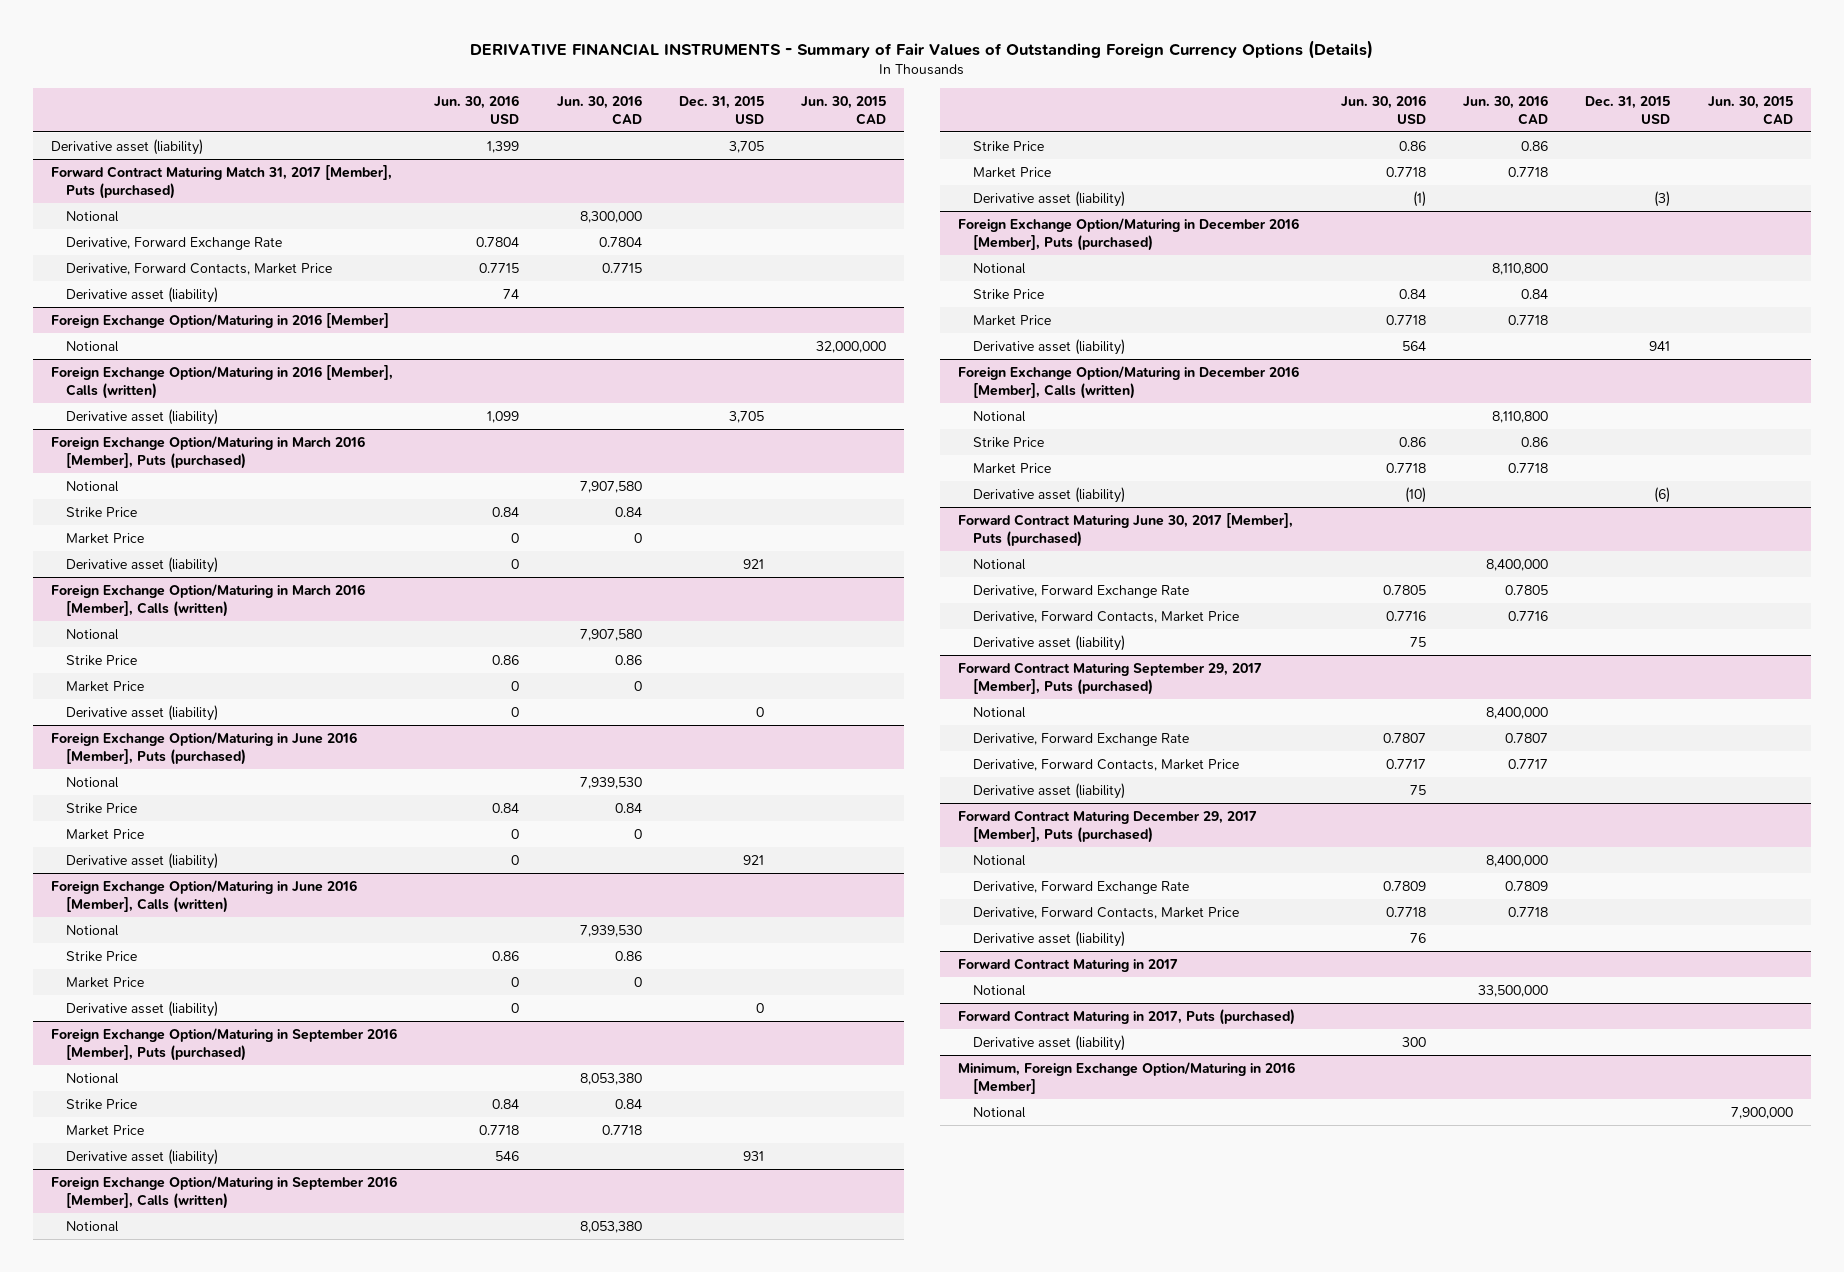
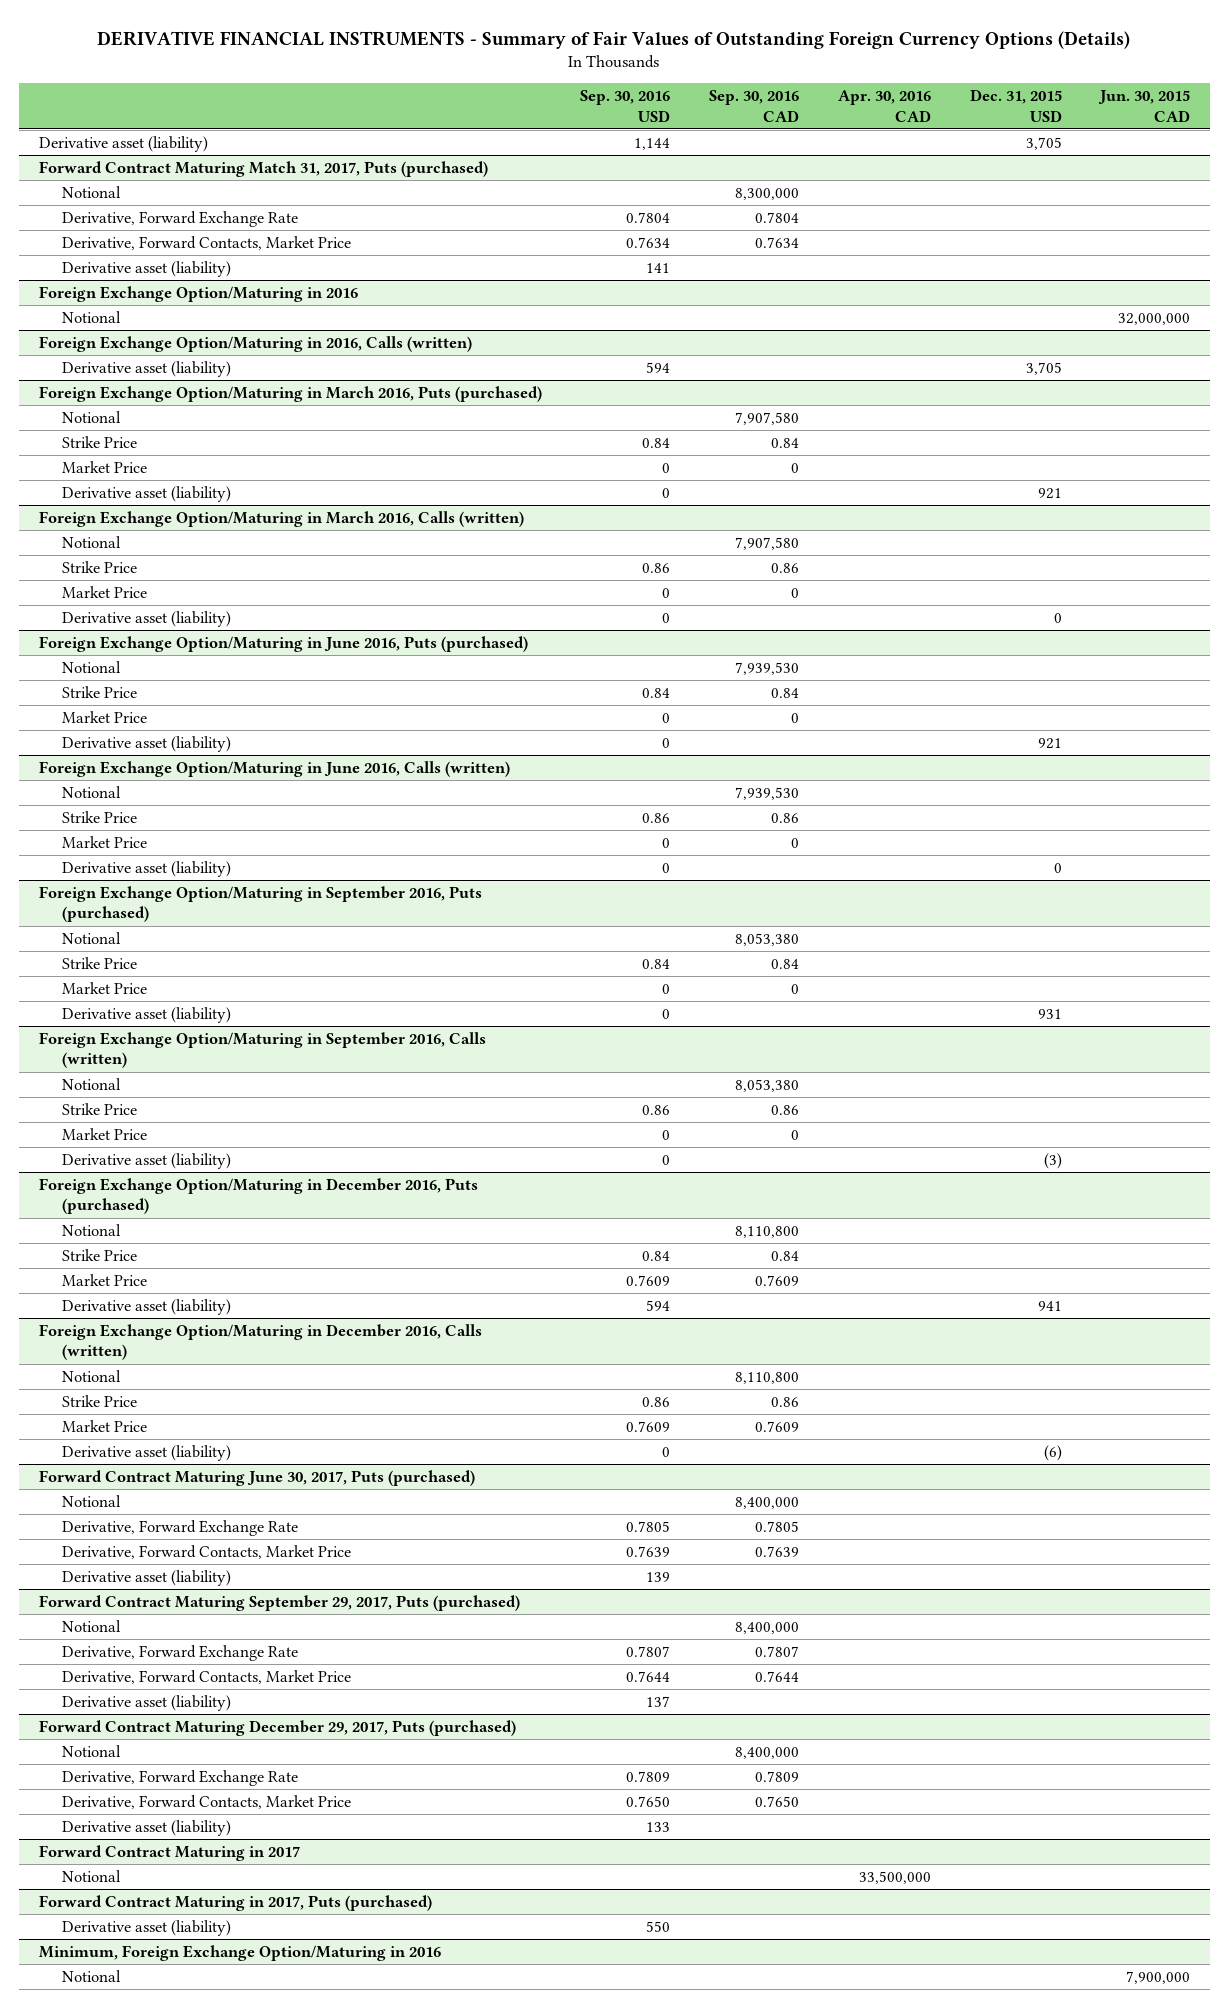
- | Jun. 30, 2016 USD | Jun. 30, 2016 CAD | Dec. 31, 2015 USD | Jun. 30, 2015 CAD
+ | Sep. 30, 2016 USD | Sep. 30, 2016 CAD | Apr. 30, 2016 CAD | Dec. 31, 2015 USD | Jun. 30, 2015 CAD
- Forward Contract Maturing Match 31, 2017 [Member], Puts (purchased)
+ Forward Contract Maturing Match 31, 2017, Puts (purchased)
- Foreign Exchange Option/Maturing in 2016 [Member]
+ Foreign Exchange Option/Maturing in 2016
- Foreign Exchange Option/Maturing in 2016 [Member], Calls (written)
+ Foreign Exchange Option/Maturing in 2016, Calls (written)
- Foreign Exchange Option/Maturing in March 2016 [Member], Puts (purchased)
+ Foreign Exchange Option/Maturing in March 2016, Puts (purchased)
- Foreign Exchange Option/Maturing in March 2016 [Member], Calls (written)
+ Foreign Exchange Option/Maturing in March 2016, Calls (written)
- Foreign Exchange Option/Maturing in June 2016 [Member], Puts (purchased)
+ Foreign Exchange Option/Maturing in June 2016, Puts (purchased)
- Foreign Exchange Option/Maturing in June 2016 [Member], Calls (written)
+ Foreign Exchange Option/Maturing in June 2016, Calls (written)
- Foreign Exchange Option/Maturing in September 2016 [Member], Puts (purchased)
+ Foreign Exchange Option/Maturing in September 2016, Puts (purchased)
- Foreign Exchange Option/Maturing in September 2016 [Member], Calls (written)
+ Foreign Exchange Option/Maturing in September 2016, Calls (written)
- Foreign Exchange Option/Maturing in December 2016 [Member], Puts (purchased)
+ Foreign Exchange Option/Maturing in December 2016, Puts (purchased)
- Foreign Exchange Option/Maturing in December 2016 [Member], Calls (written)
+ Foreign Exchange Option/Maturing in December 2016, Calls (written)
- Forward Contract Maturing June 30, 2017 [Member], Puts (purchased)
+ Forward Contract Maturing June 30, 2017, Puts (purchased)
- Forward Contract Maturing September 29, 2017 [Member], Puts (purchased)
+ Forward Contract Maturing September 29, 2017, Puts (purchased)
- Forward Contract Maturing December 29, 2017 [Member], Puts (purchased)
+ Forward Contract Maturing December 29, 2017, Puts (purchased)
- Minimum, Foreign Exchange Option/Maturing in 2016 [Member]
+ Minimum, Foreign Exchange Option/Maturing in 2016

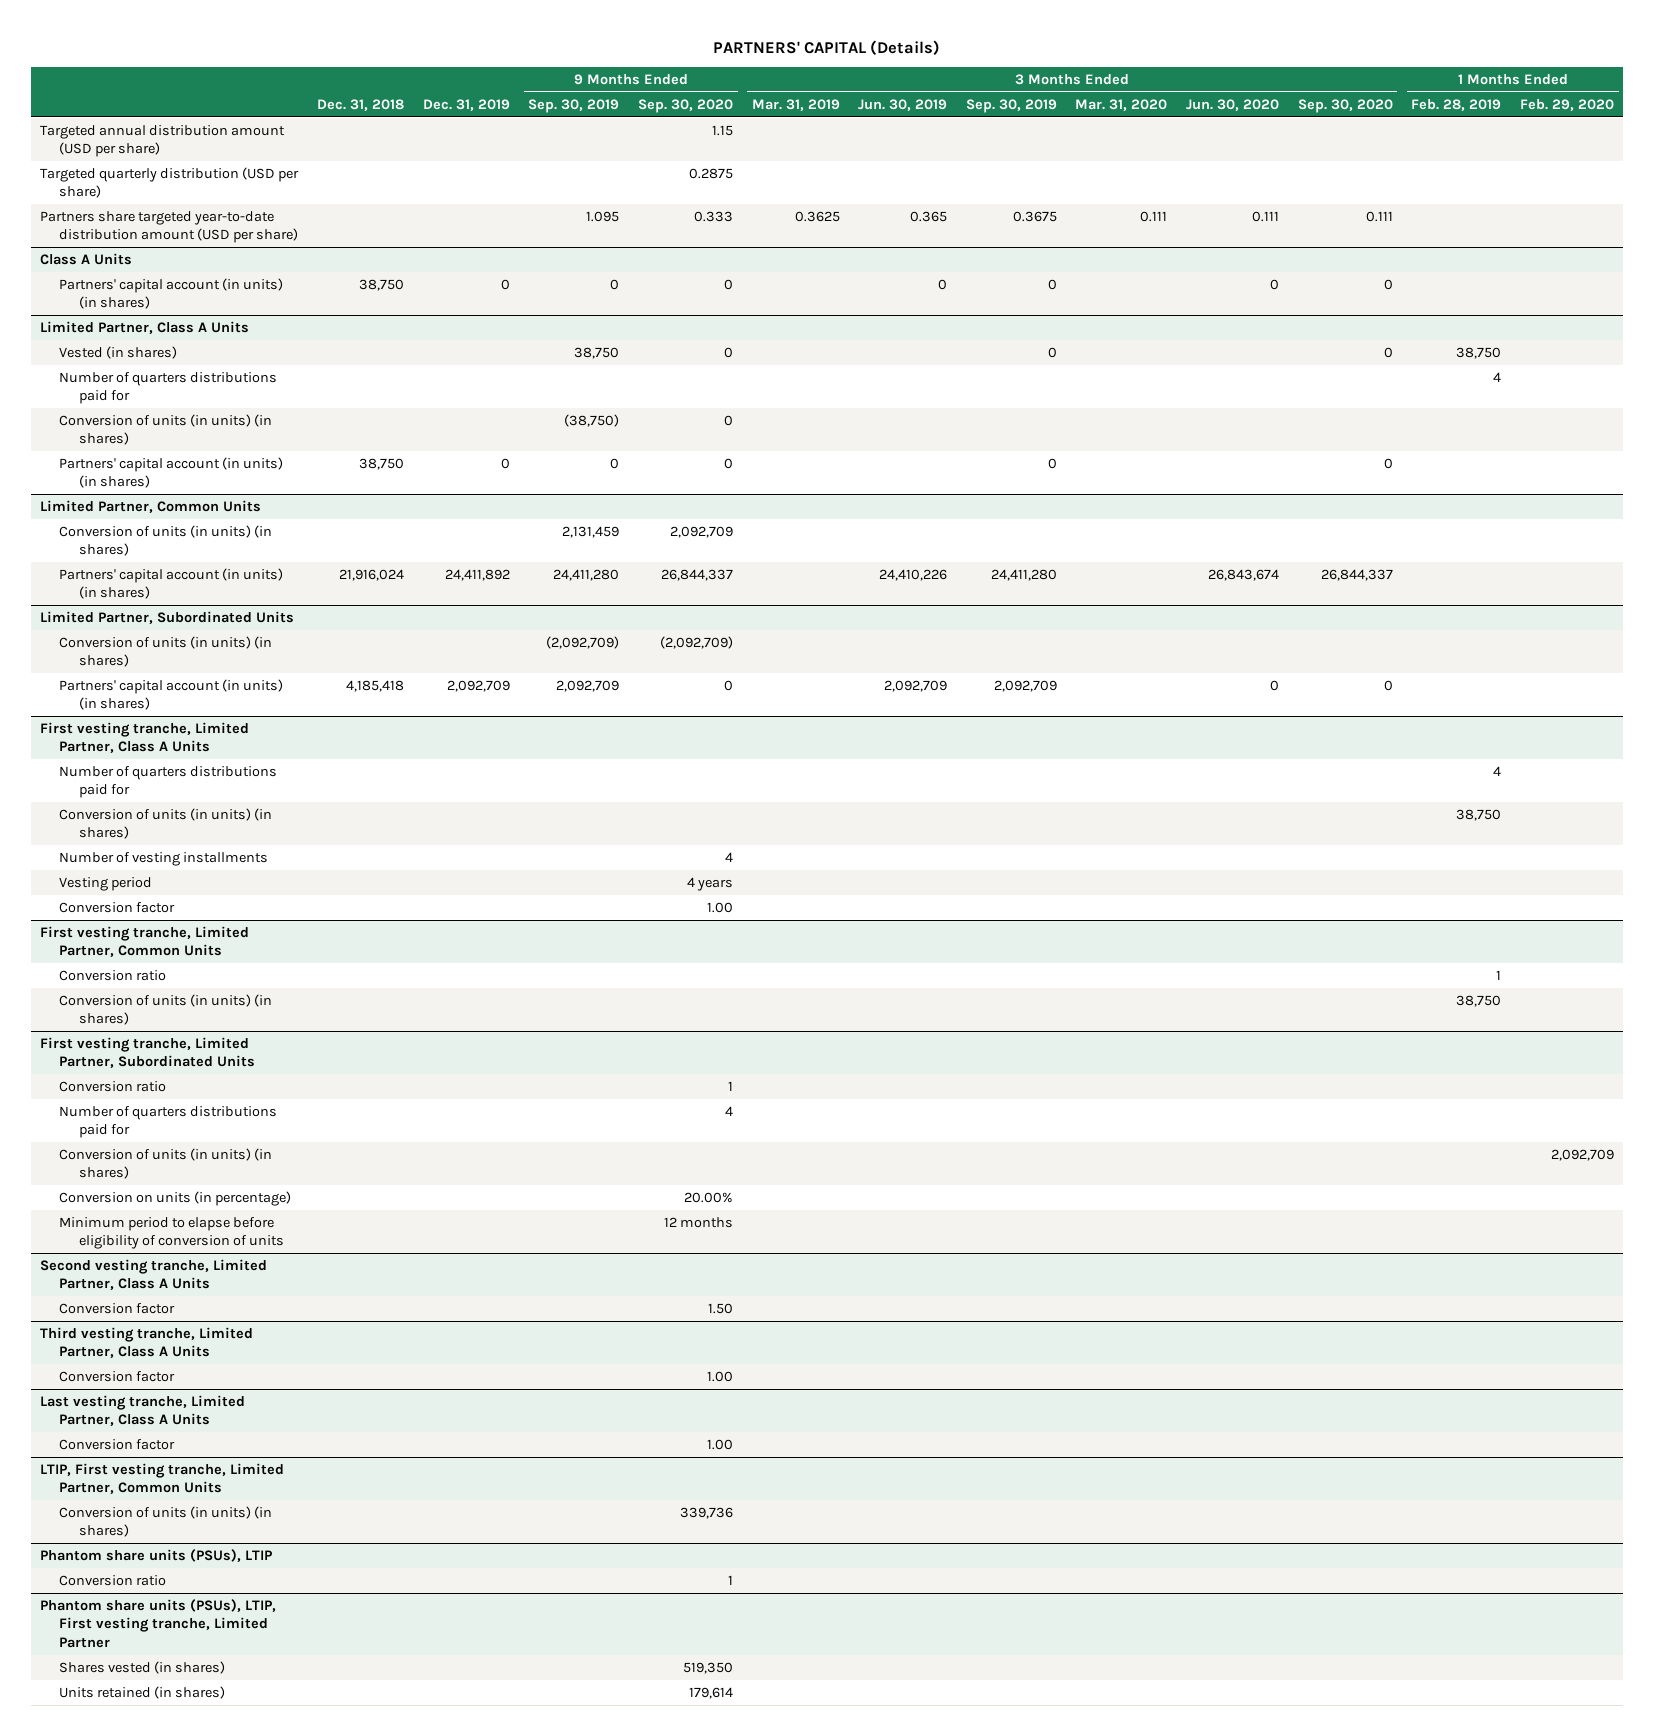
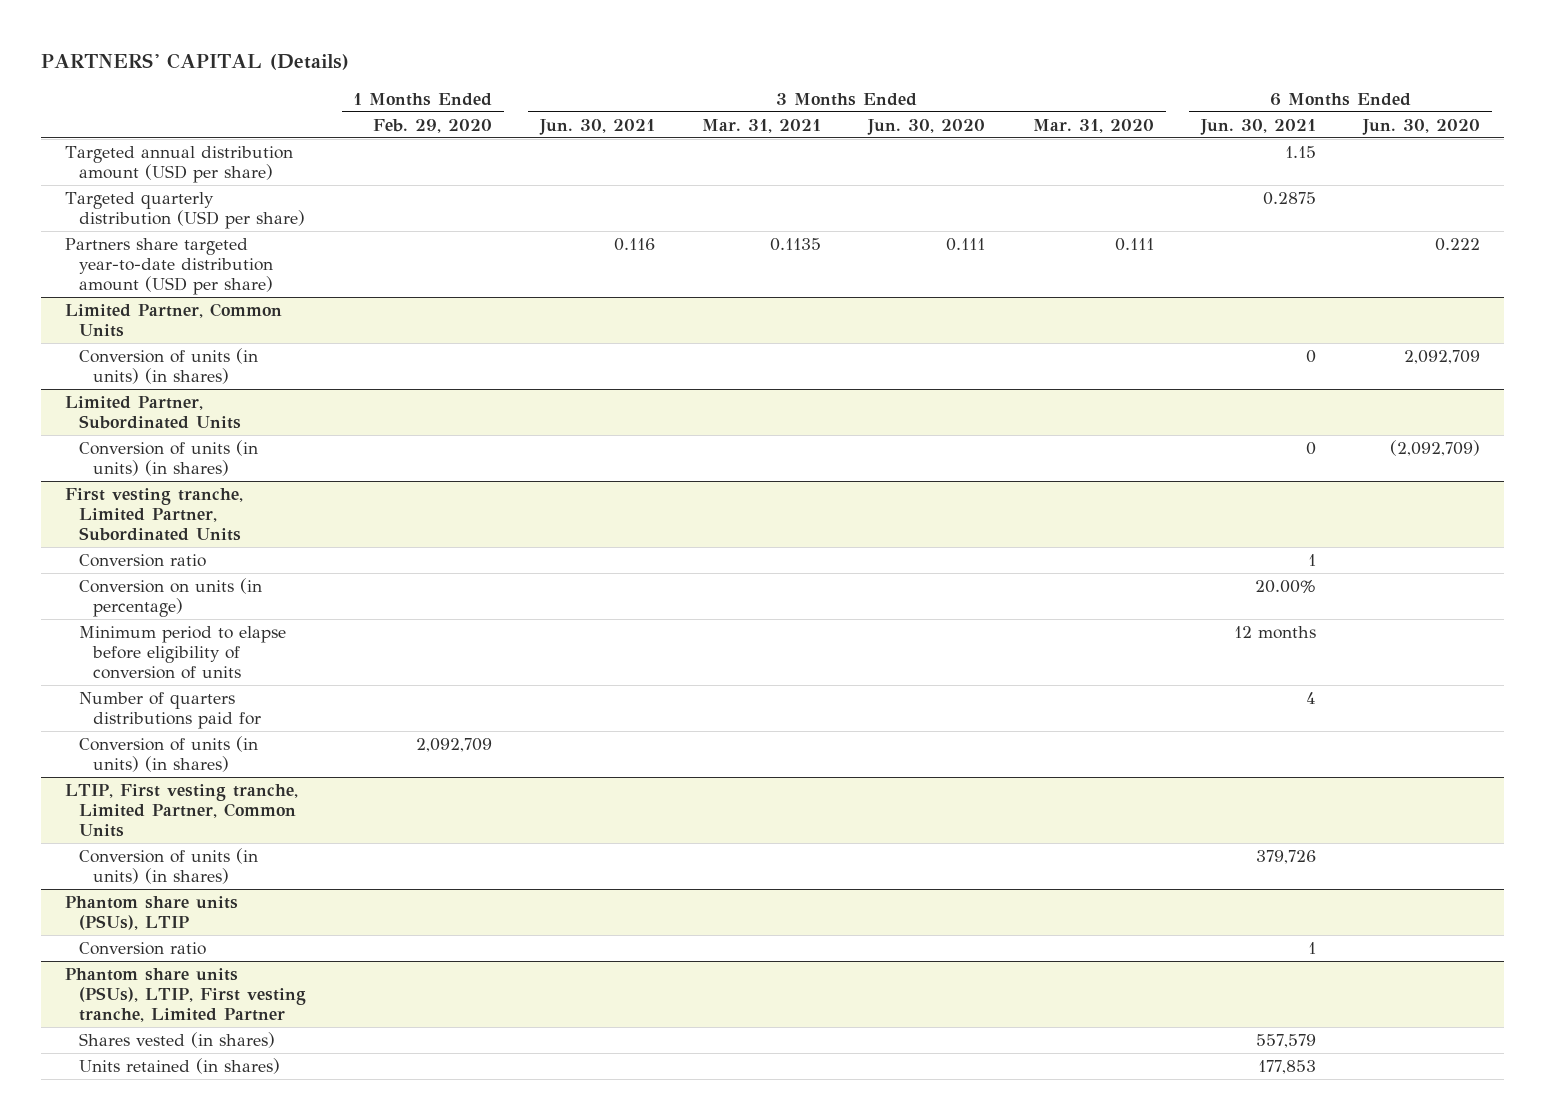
- | Dec. 31, 2018 | Dec. 31, 2019 | 9 Months Ended Sep. 30, 2019 | 9 Months Ended Sep. 30, 2020 | 3 Months Ended Mar. 31, 2019 | 3 Months Ended Jun. 30, 2019 | 3 Months Ended Sep. 30, 2019 | 3 Months Ended Mar. 31, 2020 | 3 Months Ended Jun. 30, 2020 | 3 Months Ended Sep. 30, 2020 | 1 Months Ended Feb. 28, 2019 | 1 Months Ended Feb. 29, 2020
+ | 1 Months Ended Feb. 29, 2020 | 3 Months Ended Jun. 30, 2021 | 3 Months Ended Mar. 31, 2021 | 3 Months Ended Jun. 30, 2020 | 3 Months Ended Mar. 31, 2020 | 6 Months Ended Jun. 30, 2021 | 6 Months Ended Jun. 30, 2020
- Class A Units
- Partners' capital account (in units) (in shares) | 38,750 | 0 | 0 | 0 | | 0 | 0 | | 0 | 0 | |
- Limited Partner, Class A Units
- Vested (in shares) | | | 38,750 | 0 | | | 0 | | | 0 | 38,750 |
- Number of quarters distributions paid for | | | | | | | | | | | 4 |
- Conversion of units (in units) (in shares) | | | (38,750) | 0 | | | | | | | |
- Partners' capital account (in units) (in shares) | 38,750 | 0 | 0 | 0 | | | 0 | | | 0 | |
@ Limited Partner, Common Units
- Partners' capital account (in units) (in shares) | 21,916,024 | 24,411,892 | 24,411,280 | 26,844,337 | | 24,410,226 | 24,411,280 | | 26,843,674 | 26,844,337 | |
@ Limited Partner, Subordinated Units
- Partners' capital account (in units) (in shares) | 4,185,418 | 2,092,709 | 2,092,709 | 0 | | 2,092,709 | 2,092,709 | | 0 | 0 | |
- First vesting tranche, Limited Partner, Class A Units
- Number of quarters distributions paid for | | | | | | | | | | | 4 |
- Conversion of units (in units) (in shares) | | | | | | | | | | | 38,750 |
- Number of vesting installments | | | | 4 | | | | | | | |
- Vesting period | | | | 4 years | | | | | | | |
- Conversion factor | | | | 1.00 | | | | | | | |
- First vesting tranche, Limited Partner, Common Units
- Conversion ratio | | | | | | | | | | | 1 |
- Conversion of units (in units) (in shares) | | | | | | | | | | | 38,750 |
- Second vesting tranche, Limited Partner, Class A Units
- Conversion factor | | | | 1.50 | | | | | | | |
- Third vesting tranche, Limited Partner, Class A Units
- Conversion factor | | | | 1.00 | | | | | | | |
- Last vesting tranche, Limited Partner, Class A Units
- Conversion factor | | | | 1.00 | | | | | | | |
@ First vesting tranche, Limited Partner, Subordinated Units
moved down: Number of quarters distributions paid for | | | | | | 4 |
moved down: Conversion of units (in units) (in shares) | 2,092,709 | | | | | |

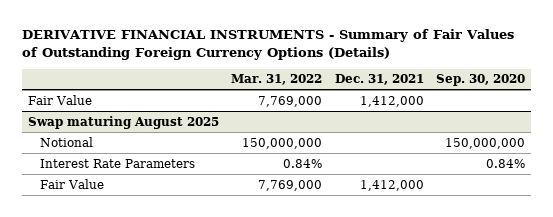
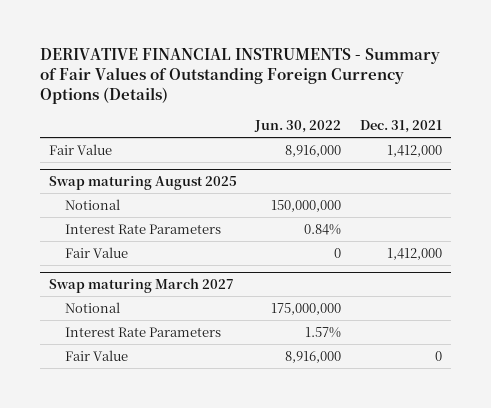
- | Mar. 31, 2022 | Dec. 31, 2021 | Sep. 30, 2020
+ | Jun. 30, 2022 | Dec. 31, 2021
+ Swap maturing March 2027
+ Notional | 175,000,000 |
+ Interest Rate Parameters | 1.57% |
+ Fair Value | 8,916,000 | 0

